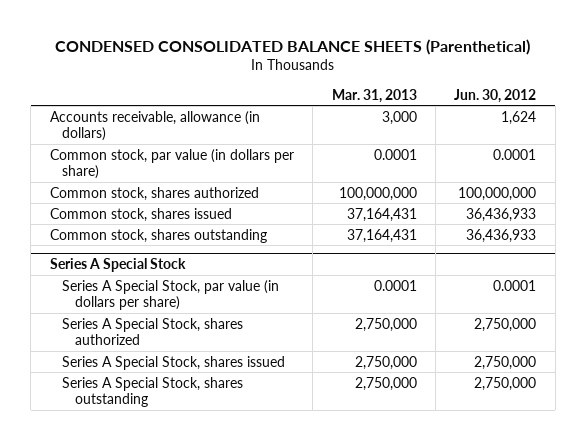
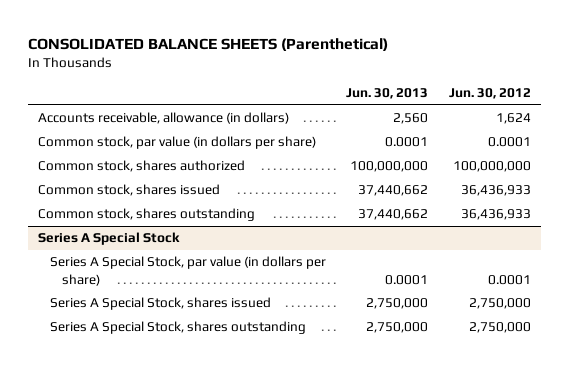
- CONDENSED CONSOLIDATED BALANCE SHEETS (Parenthetical)
+ CONSOLIDATED BALANCE SHEETS (Parenthetical)
- | Mar. 31, 2013 | Jun. 30, 2012
+ | Jun. 30, 2013 | Jun. 30, 2012
@ Series A Special Stock
- Series A Special Stock, shares authorized | 2,750,000 | 2,750,000

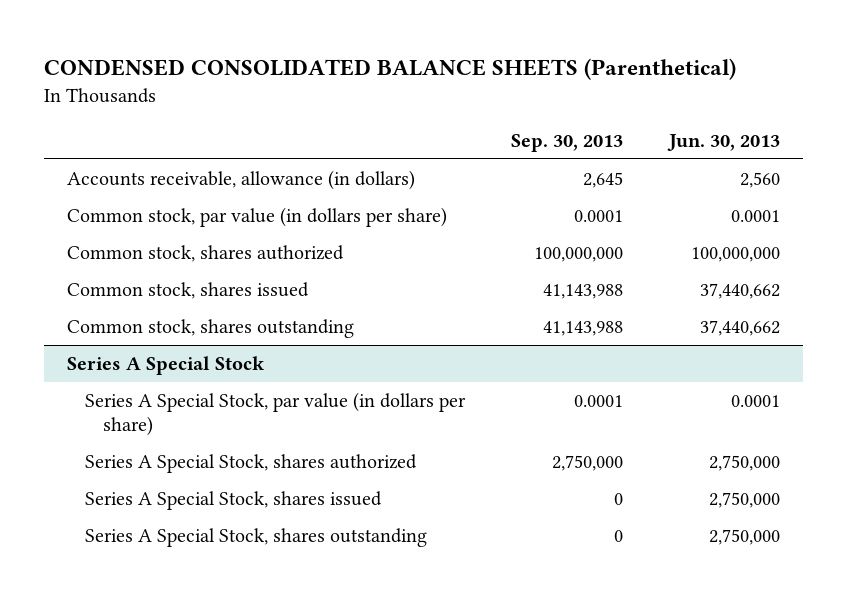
- CONSOLIDATED BALANCE SHEETS (Parenthetical)
+ CONDENSED CONSOLIDATED BALANCE SHEETS (Parenthetical)
- | Jun. 30, 2013 | Jun. 30, 2012
+ | Sep. 30, 2013 | Jun. 30, 2013
@ Series A Special Stock
+ Series A Special Stock, shares authorized | 2,750,000 | 2,750,000

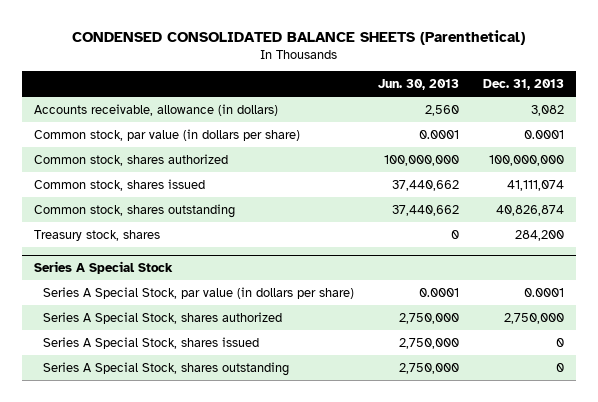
- | Sep. 30, 2013 | Jun. 30, 2013
+ | Jun. 30, 2013 | Dec. 31, 2013
+ Treasury stock, shares | 0 | 284,200

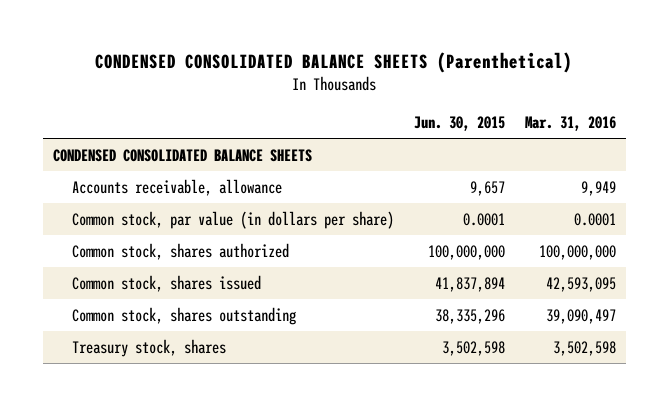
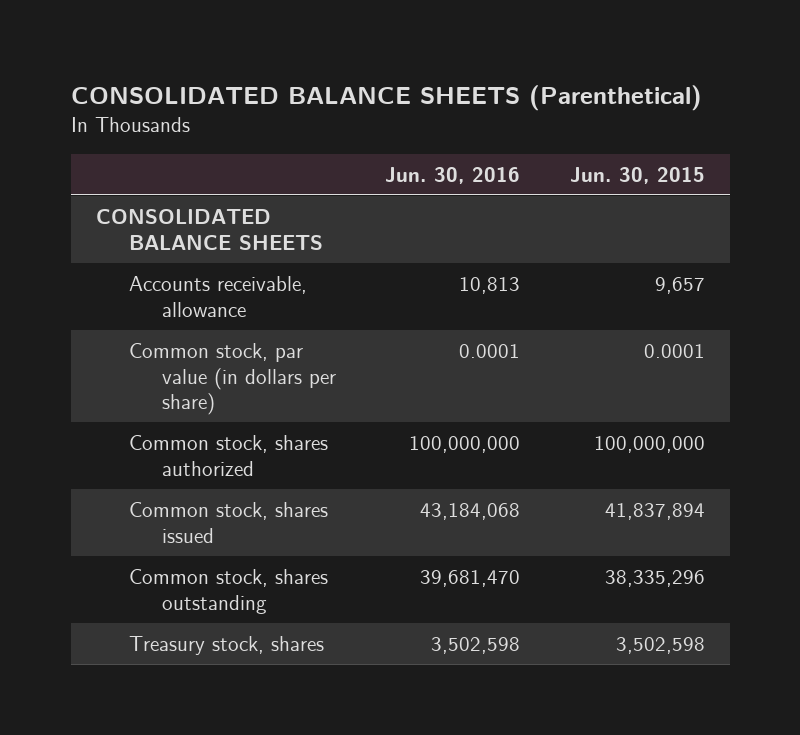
- CONDENSED CONSOLIDATED BALANCE SHEETS (Parenthetical)
+ CONSOLIDATED BALANCE SHEETS (Parenthetical)
- | Jun. 30, 2015 | Mar. 31, 2016
+ | Jun. 30, 2016 | Jun. 30, 2015
- CONDENSED CONSOLIDATED BALANCE SHEETS
+ CONSOLIDATED BALANCE SHEETS

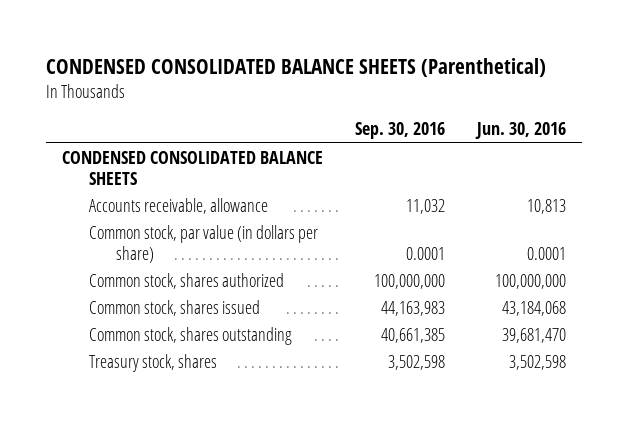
- CONSOLIDATED BALANCE SHEETS (Parenthetical)
+ CONDENSED CONSOLIDATED BALANCE SHEETS (Parenthetical)
- | Jun. 30, 2016 | Jun. 30, 2015
+ | Sep. 30, 2016 | Jun. 30, 2016
- CONSOLIDATED BALANCE SHEETS
+ CONDENSED CONSOLIDATED BALANCE SHEETS

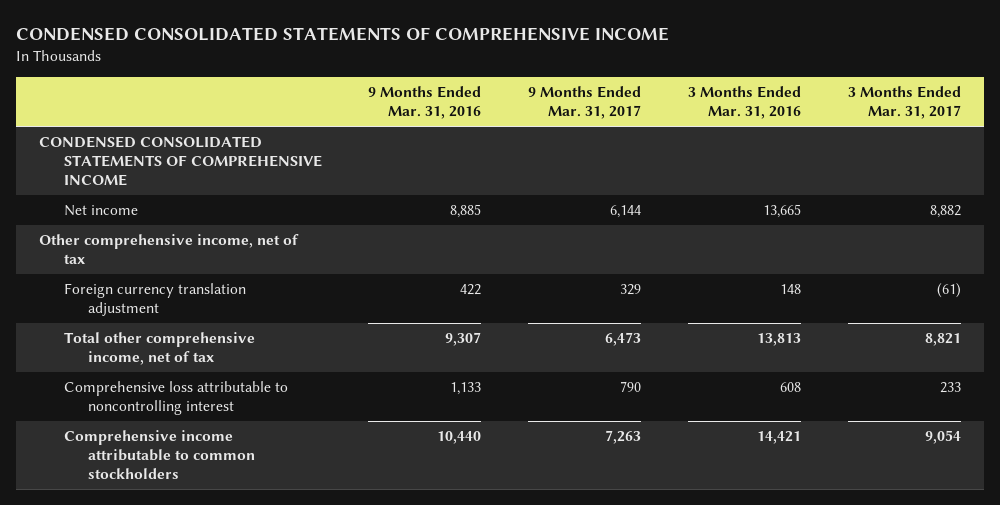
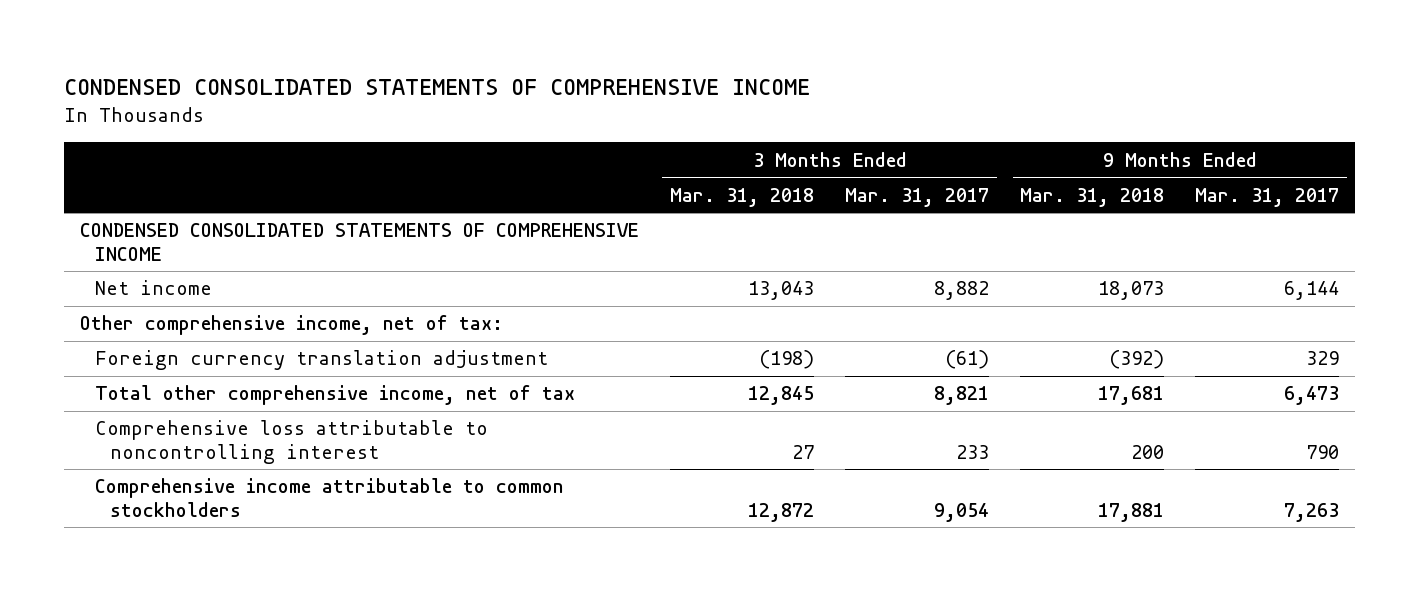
- | 9 Months Ended Mar. 31, 2016 | 9 Months Ended Mar. 31, 2017 | 3 Months Ended Mar. 31, 2016 | 3 Months Ended Mar. 31, 2017
+ | 3 Months Ended Mar. 31, 2018 | 3 Months Ended Mar. 31, 2017 | 9 Months Ended Mar. 31, 2018 | 9 Months Ended Mar. 31, 2017
- Other comprehensive income, net of tax
+ Other comprehensive income, net of tax:

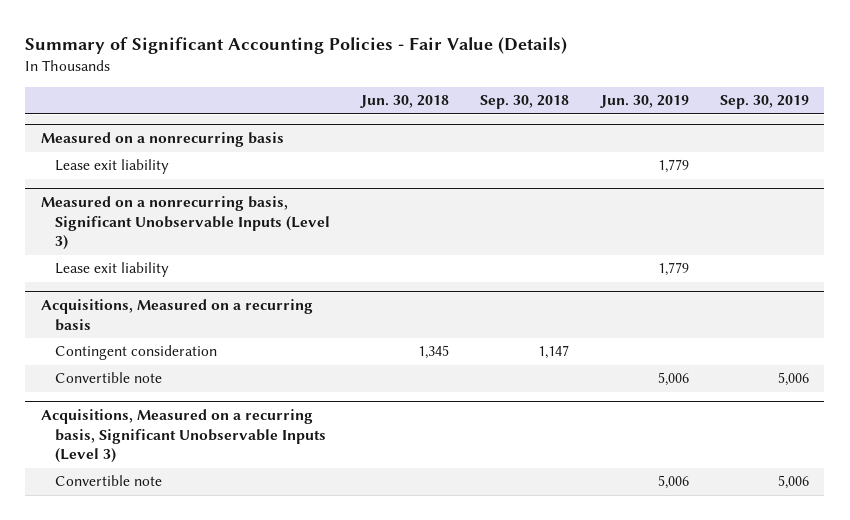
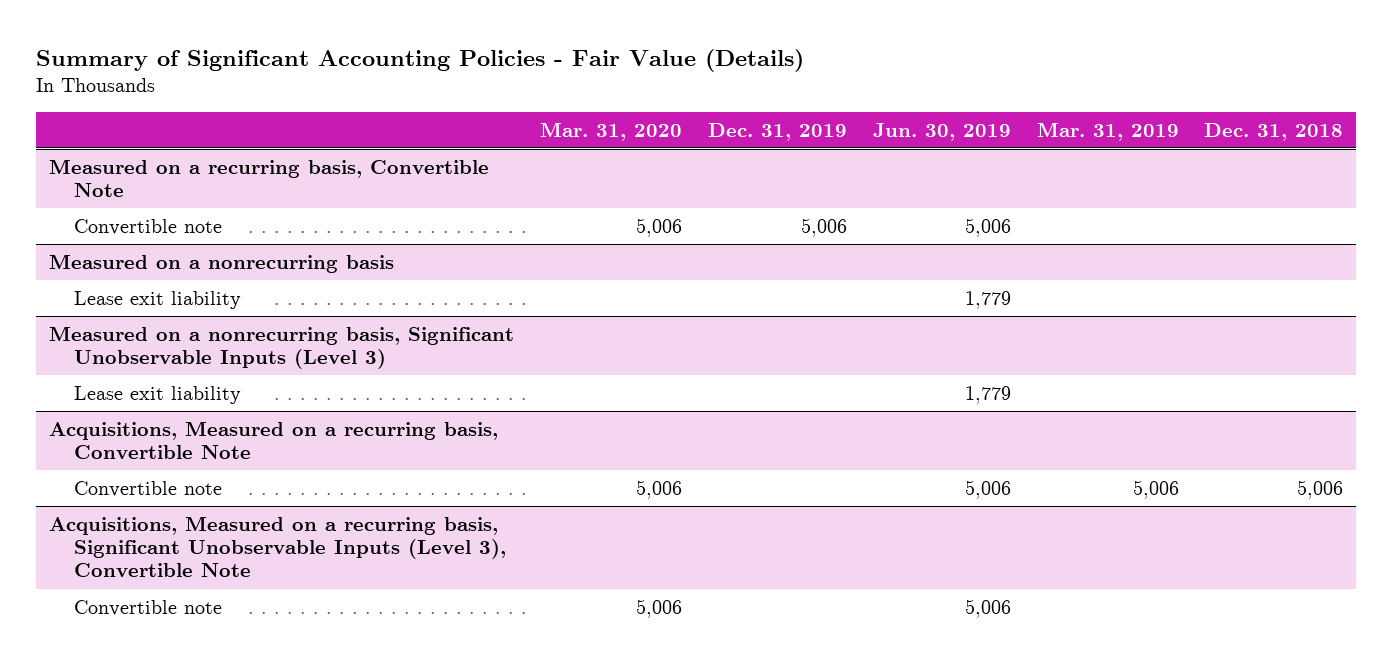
- | Jun. 30, 2018 | Sep. 30, 2018 | Jun. 30, 2019 | Sep. 30, 2019
+ | Mar. 31, 2020 | Dec. 31, 2019 | Jun. 30, 2019 | Mar. 31, 2019 | Dec. 31, 2018
+ Measured on a recurring basis, Convertible Note
+ Convertible note | 5,006 | 5,006 | 5,006 | |
- Acquisitions, Measured on a recurring basis
- Contingent consideration | 1,345 | 1,147 | |
+ Acquisitions, Measured on a recurring basis, Convertible Note
- Acquisitions, Measured on a recurring basis, Significant Unobservable Inputs (Level 3)
+ Acquisitions, Measured on a recurring basis, Significant Unobservable Inputs (Level 3), Convertible Note

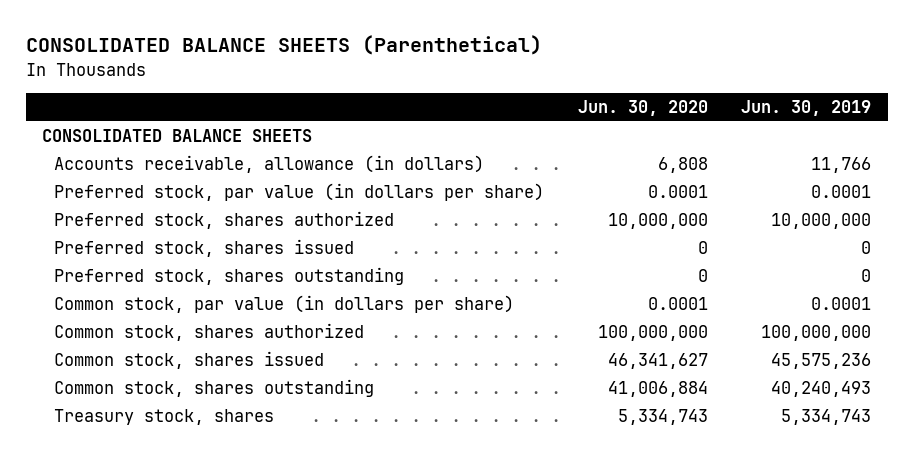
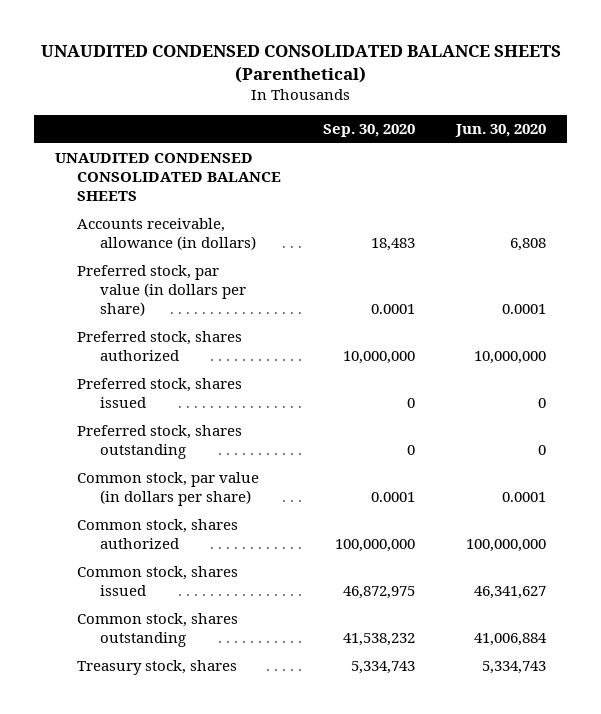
- CONSOLIDATED BALANCE SHEETS (Parenthetical)
+ UNAUDITED CONDENSED CONSOLIDATED BALANCE SHEETS (Parenthetical)
- | Jun. 30, 2020 | Jun. 30, 2019
+ | Sep. 30, 2020 | Jun. 30, 2020
- CONSOLIDATED BALANCE SHEETS
+ UNAUDITED CONDENSED CONSOLIDATED BALANCE SHEETS

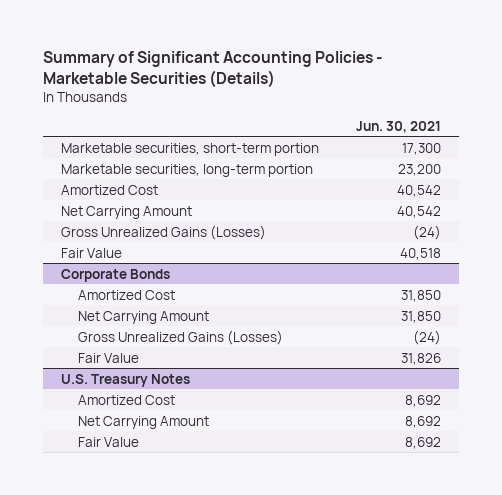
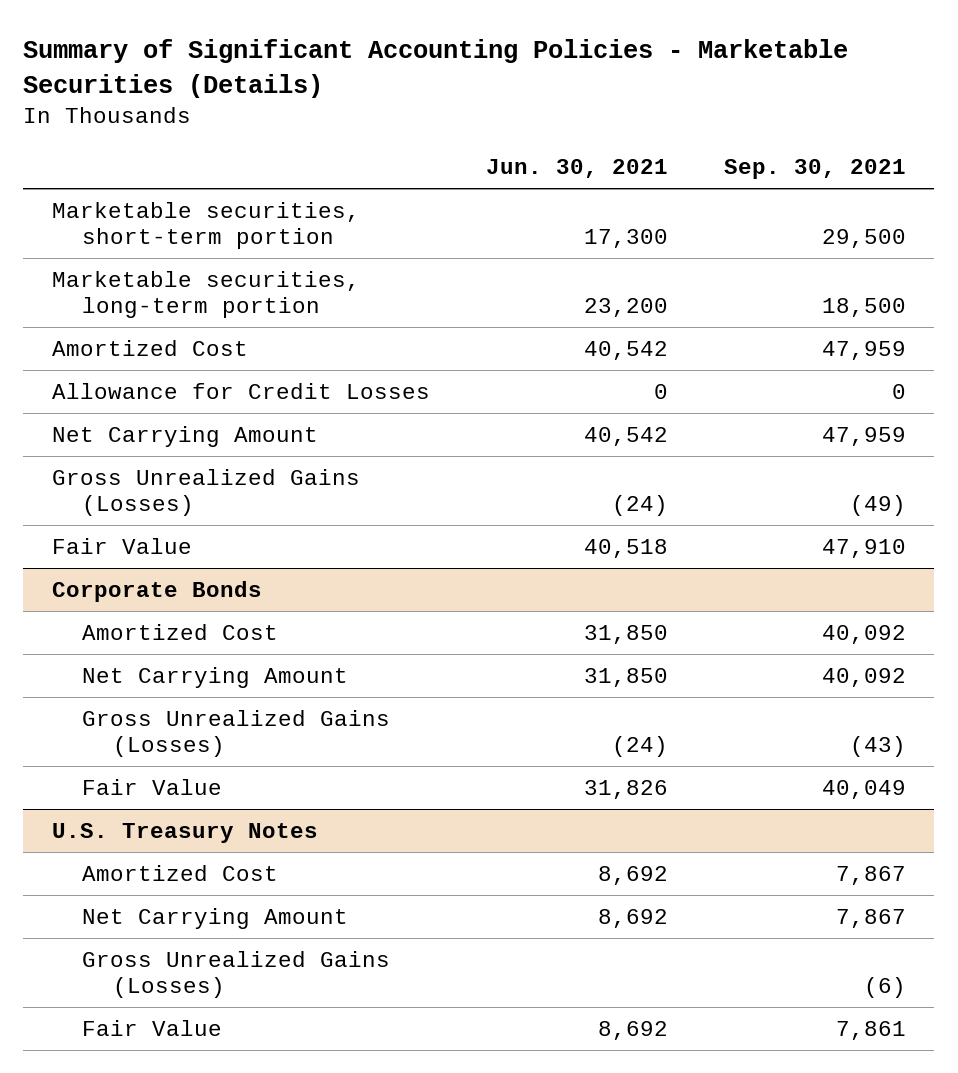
- | Jun. 30, 2021
+ | Jun. 30, 2021 | Sep. 30, 2021
+ Allowance for Credit Losses | 0 | 0
@ U.S. Treasury Notes
+ Gross Unrealized Gains (Losses) | | (6)

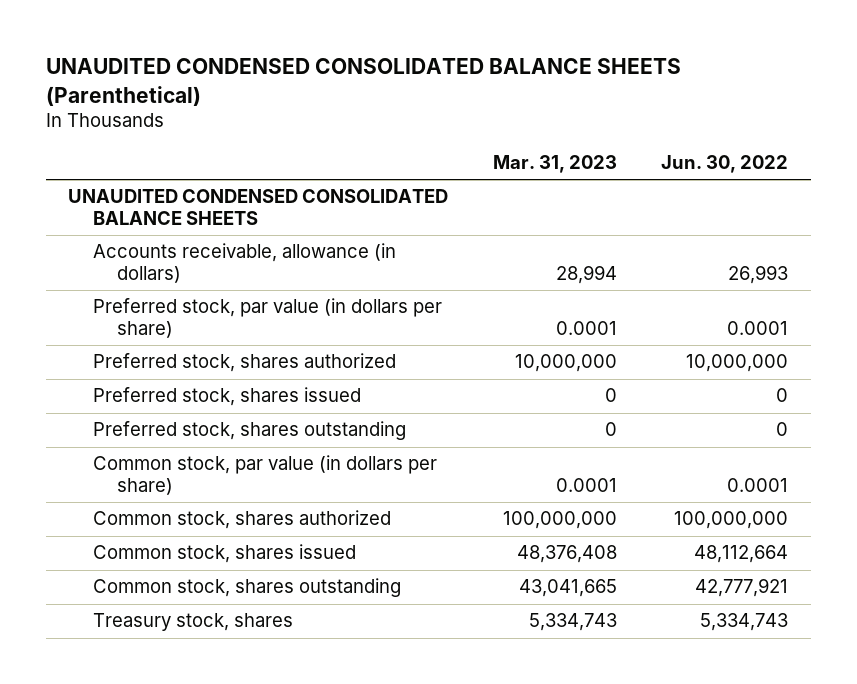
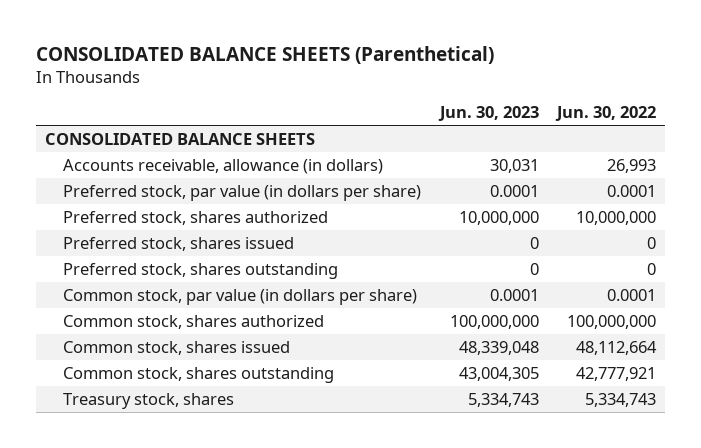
- UNAUDITED CONDENSED CONSOLIDATED BALANCE SHEETS (Parenthetical)
+ CONSOLIDATED BALANCE SHEETS (Parenthetical)
- | Mar. 31, 2023 | Jun. 30, 2022
+ | Jun. 30, 2023 | Jun. 30, 2022
- UNAUDITED CONDENSED CONSOLIDATED BALANCE SHEETS
+ CONSOLIDATED BALANCE SHEETS

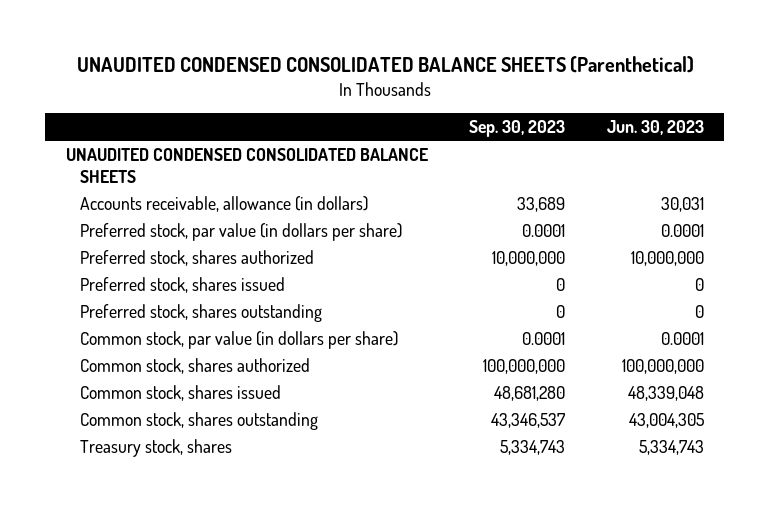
- CONSOLIDATED BALANCE SHEETS (Parenthetical)
+ UNAUDITED CONDENSED CONSOLIDATED BALANCE SHEETS (Parenthetical)
- | Jun. 30, 2023 | Jun. 30, 2022
+ | Sep. 30, 2023 | Jun. 30, 2023
- CONSOLIDATED BALANCE SHEETS
+ UNAUDITED CONDENSED CONSOLIDATED BALANCE SHEETS

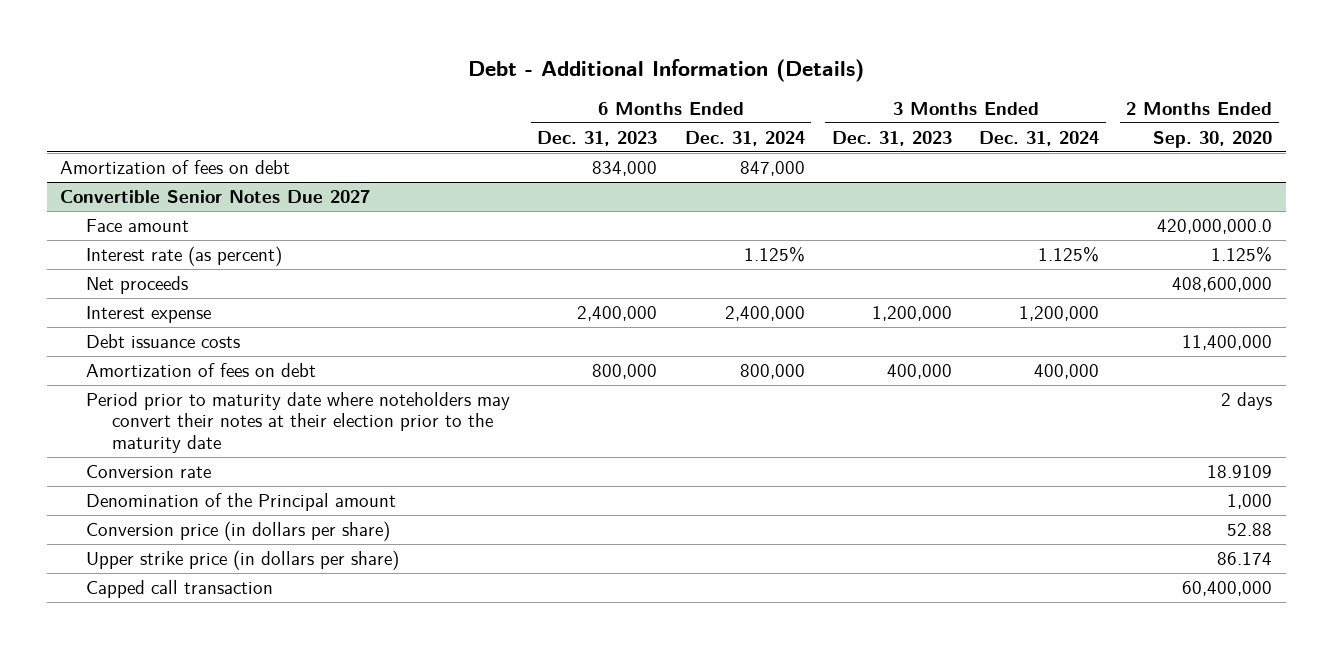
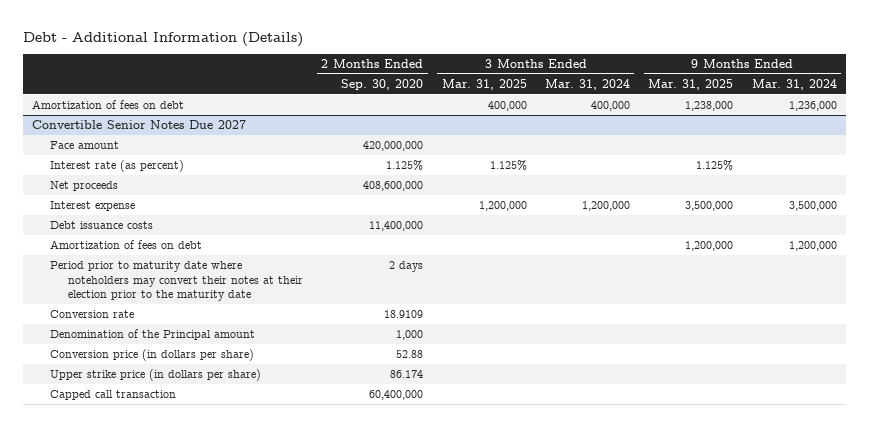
- | 6 Months Ended Dec. 31, 2023 | 6 Months Ended Dec. 31, 2024 | 3 Months Ended Dec. 31, 2023 | 3 Months Ended Dec. 31, 2024 | 2 Months Ended Sep. 30, 2020
+ | 2 Months Ended Sep. 30, 2020 | 3 Months Ended Mar. 31, 2025 | 3 Months Ended Mar. 31, 2024 | 9 Months Ended Mar. 31, 2025 | 9 Months Ended Mar. 31, 2024
@ Convertible Senior Notes Due 2027
- Face amount | | | | | 420,000,000.0
+ Face amount | 420,000,000 | | | |

